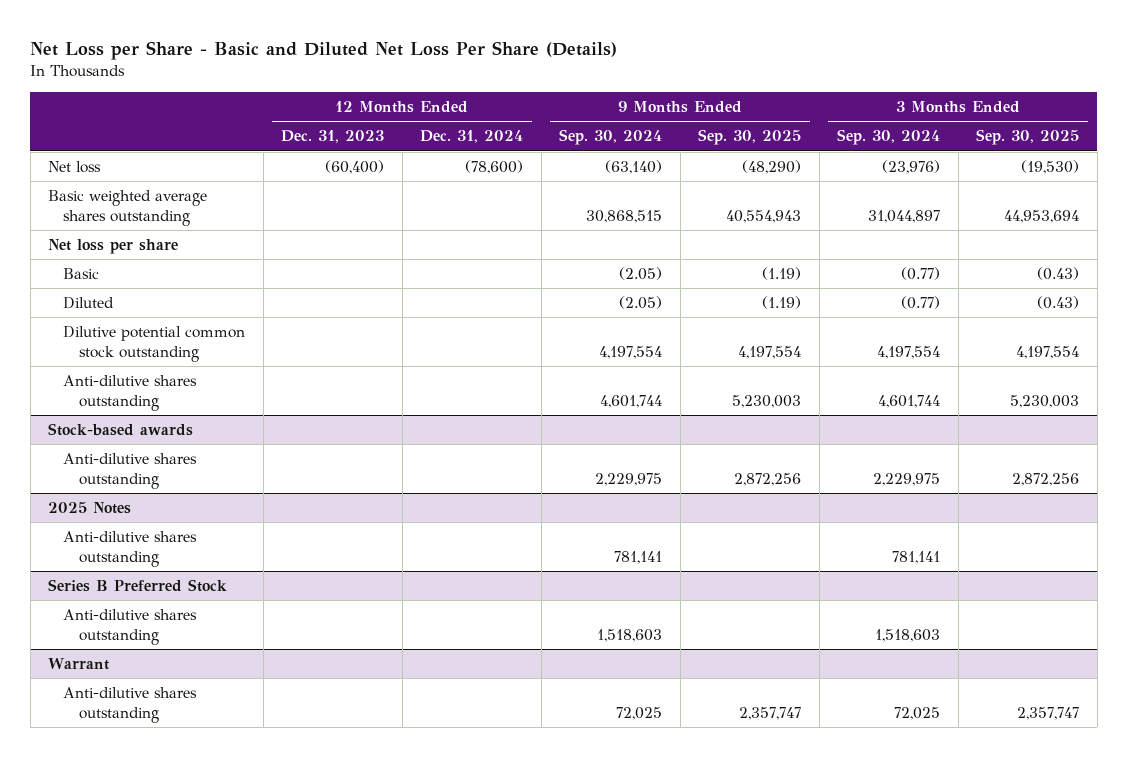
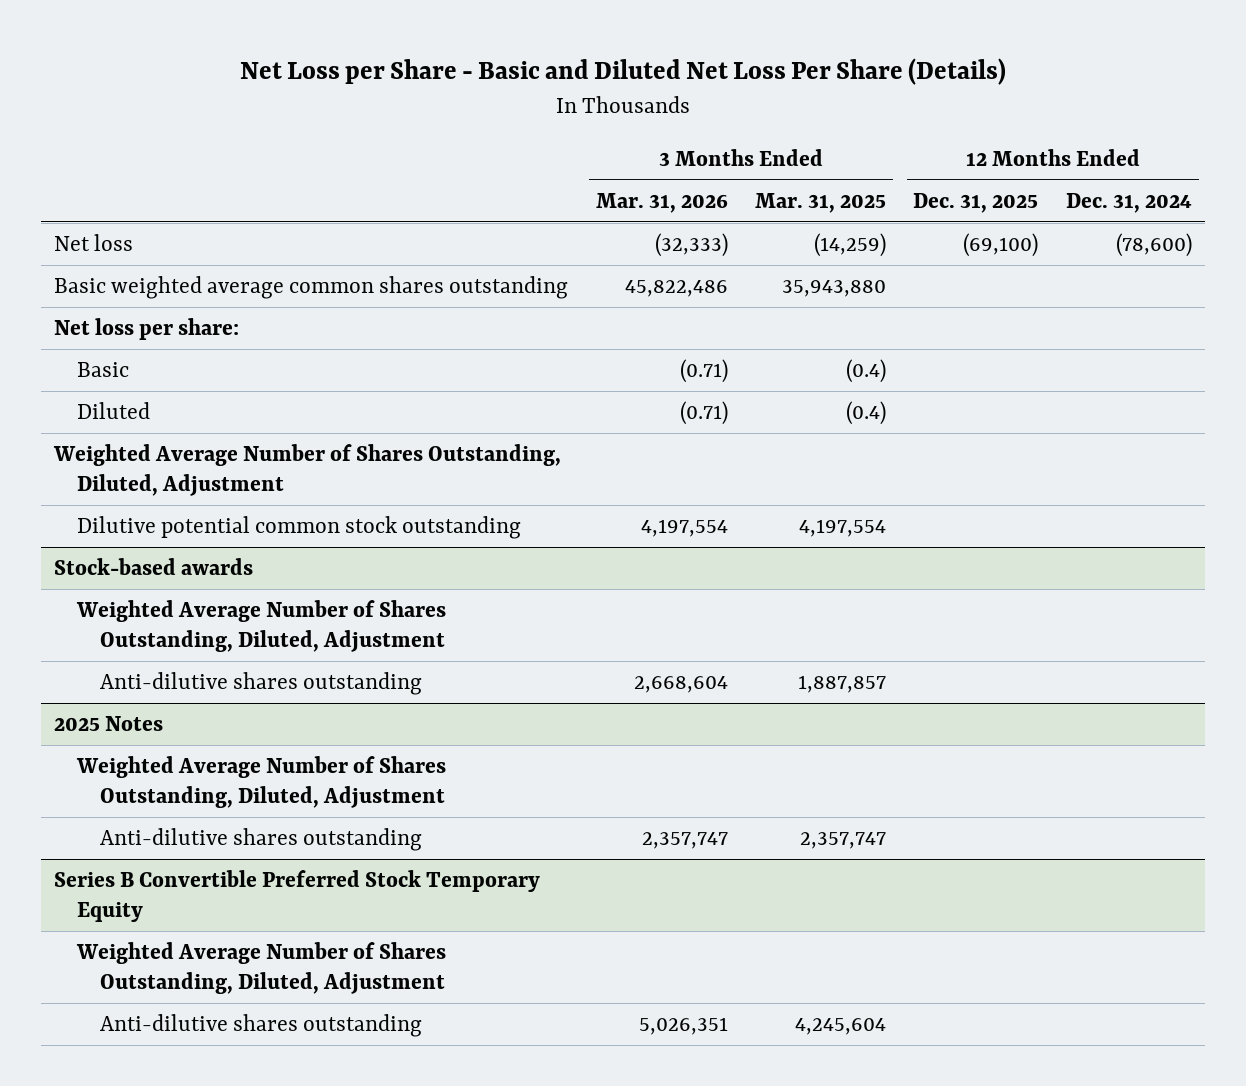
- | 12 Months Ended Dec. 31, 2023 | 12 Months Ended Dec. 31, 2024 | 9 Months Ended Sep. 30, 2024 | 9 Months Ended Sep. 30, 2025 | 3 Months Ended Sep. 30, 2024 | 3 Months Ended Sep. 30, 2025
+ | 3 Months Ended Mar. 31, 2026 | 3 Months Ended Mar. 31, 2025 | 12 Months Ended Dec. 31, 2025 | 12 Months Ended Dec. 31, 2024
- Basic weighted average shares outstanding | | | 30,868,515 | 40,554,943 | 31,044,897 | 44,953,694
- Net loss per share
+ Basic weighted average common shares outstanding | 45,822,486 | 35,943,880 | |
+ Net loss per share:
+ Weighted Average Number of Shares Outstanding, Diluted, Adjustment
- Anti-dilutive shares outstanding | | | 4,601,744 | 5,230,003 | 4,601,744 | 5,230,003
@ Stock-based awards
+ Weighted Average Number of Shares Outstanding, Diluted, Adjustment
@ 2025 Notes
+ Weighted Average Number of Shares Outstanding, Diluted, Adjustment
- Series B Preferred Stock
+ Series B Convertible Preferred Stock Temporary Equity
+ Weighted Average Number of Shares Outstanding, Diluted, Adjustment
- Warrant
- Anti-dilutive shares outstanding | | | 72,025 | 2,357,747 | 72,025 | 2,357,747

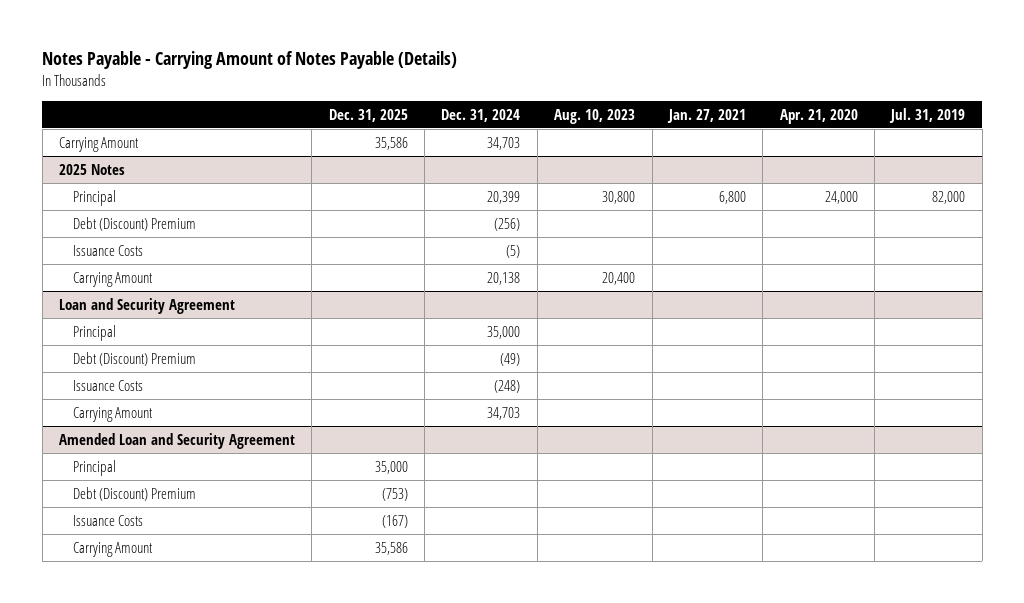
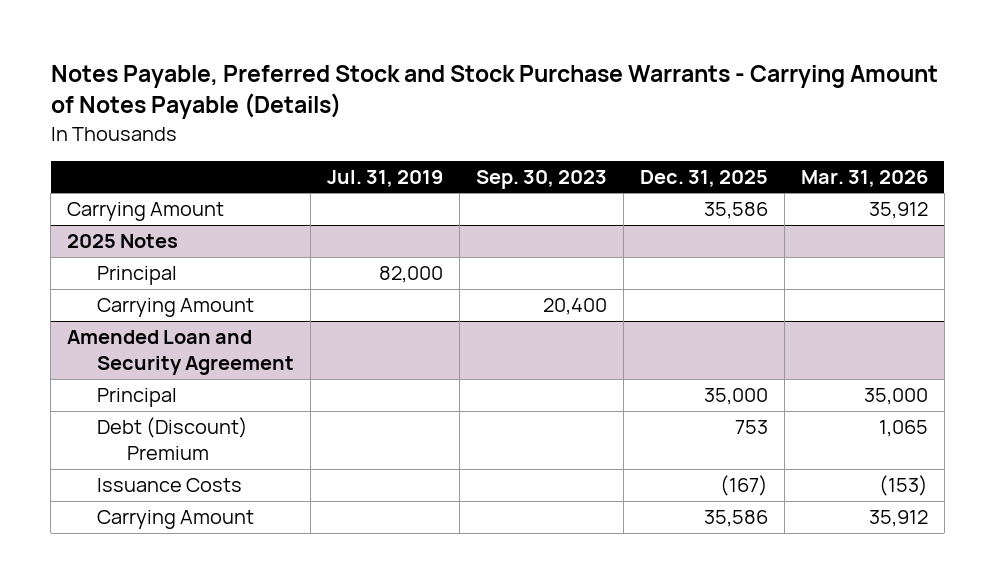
- Notes Payable - Carrying Amount of Notes Payable (Details)
+ Notes Payable, Preferred Stock and Stock Purchase Warrants - Carrying Amount of Notes Payable (Details)
- | Dec. 31, 2025 | Dec. 31, 2024 | Aug. 10, 2023 | Jan. 27, 2021 | Apr. 21, 2020 | Jul. 31, 2019
+ | Jul. 31, 2019 | Sep. 30, 2023 | Dec. 31, 2025 | Mar. 31, 2026
@ 2025 Notes
- Debt (Discount) Premium | | (256) | | | |
- Issuance Costs | | (5) | | | |
- Loan and Security Agreement
- Principal | | 35,000 | | | |
- Debt (Discount) Premium | | (49) | | | |
- Issuance Costs | | (248) | | | |
- Carrying Amount | | 34,703 | | | |
@ Amended Loan and Security Agreement
- Debt (Discount) Premium | (753) | | | | |
+ Debt (Discount) Premium | | | 753 | 1,065

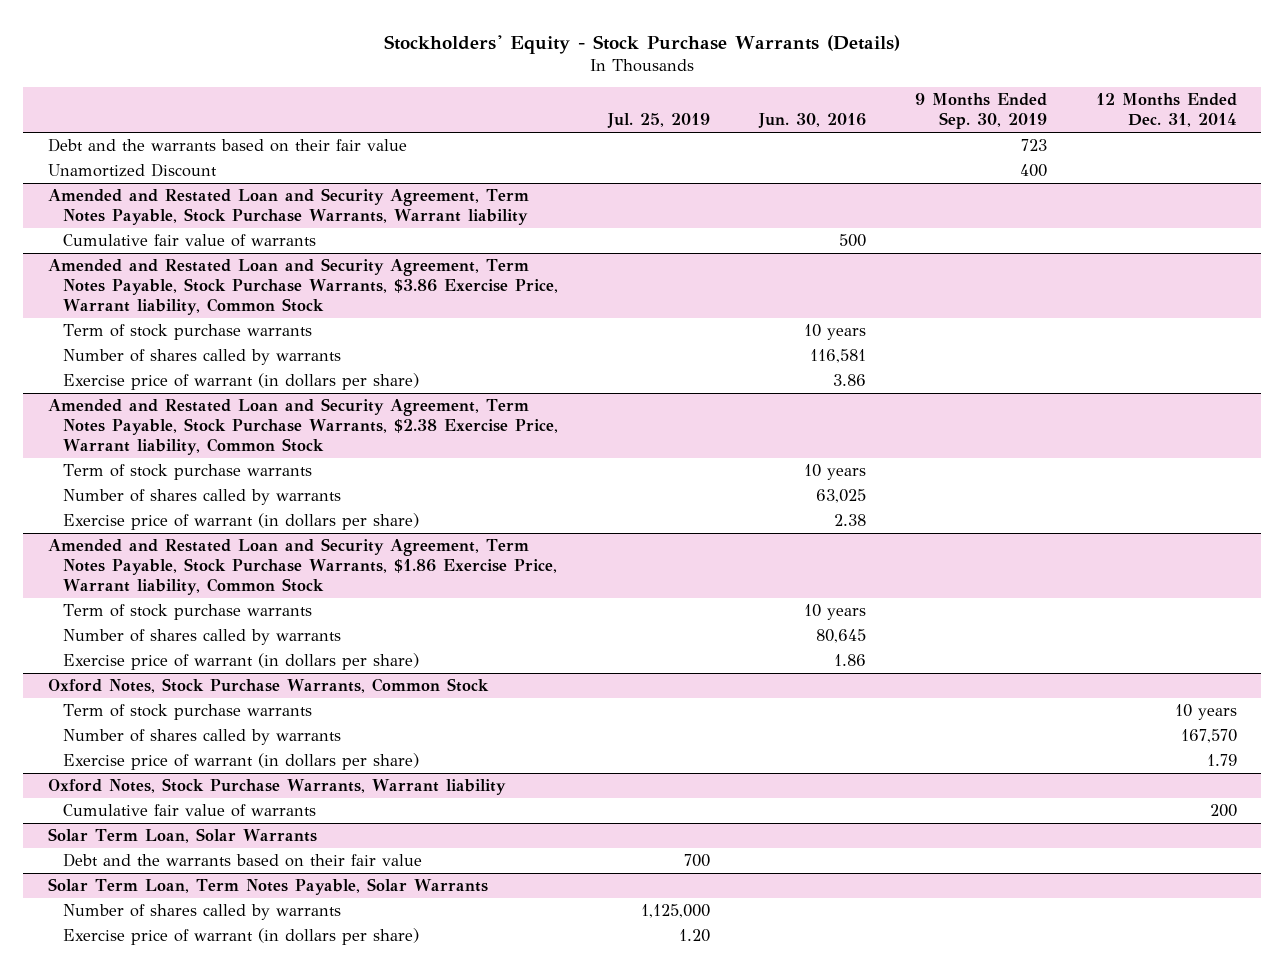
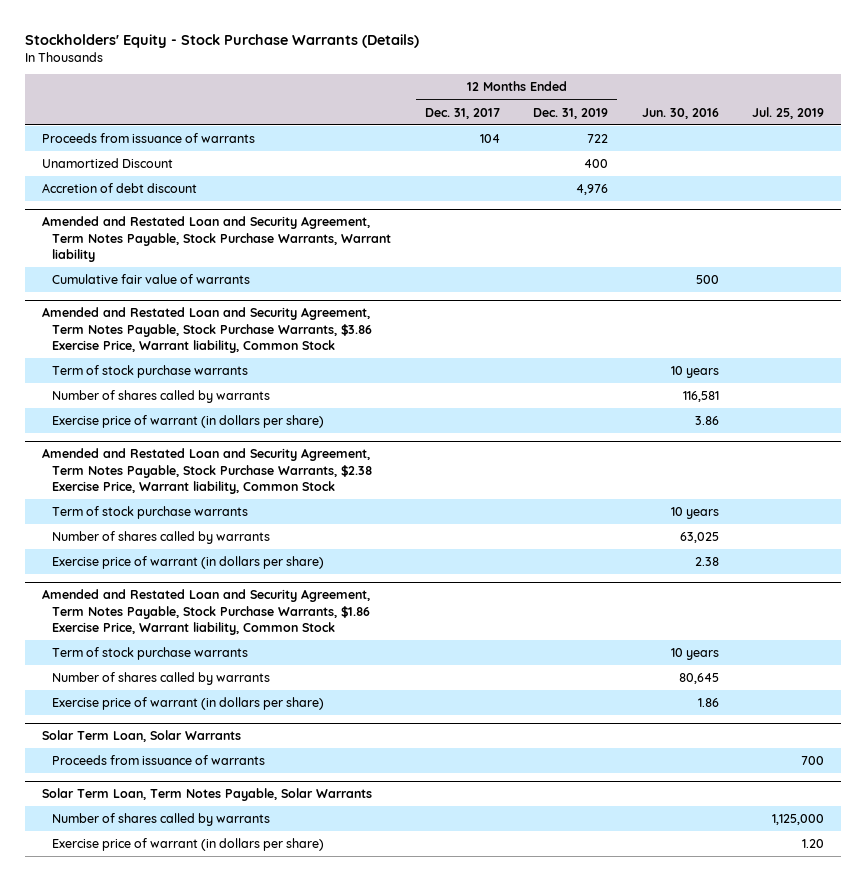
- | Jul. 25, 2019 | Jun. 30, 2016 | 9 Months Ended Sep. 30, 2019 | 12 Months Ended Dec. 31, 2014
+ | 12 Months Ended Dec. 31, 2017 | 12 Months Ended Dec. 31, 2019 | Jun. 30, 2016 | Jul. 25, 2019
- Debt and the warrants based on their fair value | | | 723 |
+ Proceeds from issuance of warrants | 104 | 722 | |
+ Accretion of debt discount | | 4,976 | |
- Oxford Notes, Stock Purchase Warrants, Common Stock
- Term of stock purchase warrants | | | | 10 years
- Number of shares called by warrants | | | | 167,570
- Exercise price of warrant (in dollars per share) | | | | 1.79
- Oxford Notes, Stock Purchase Warrants, Warrant liability
- Cumulative fair value of warrants | | | | 200
@ Solar Term Loan, Solar Warrants
- Debt and the warrants based on their fair value | 700 | | |
+ Proceeds from issuance of warrants | | | | 700

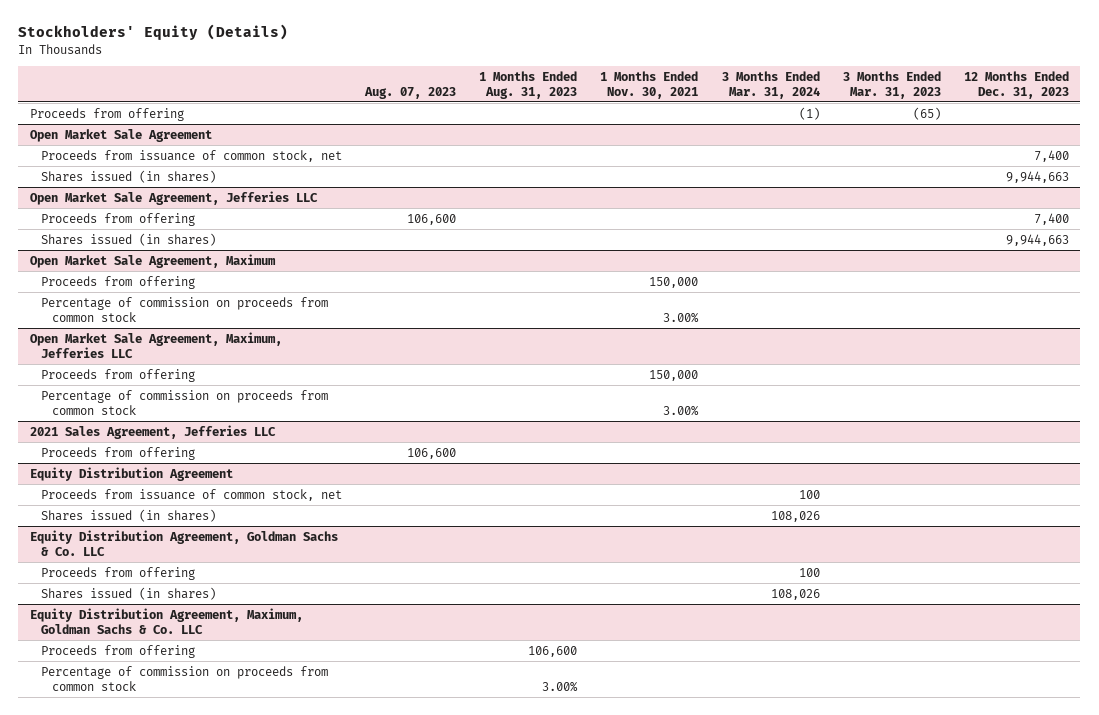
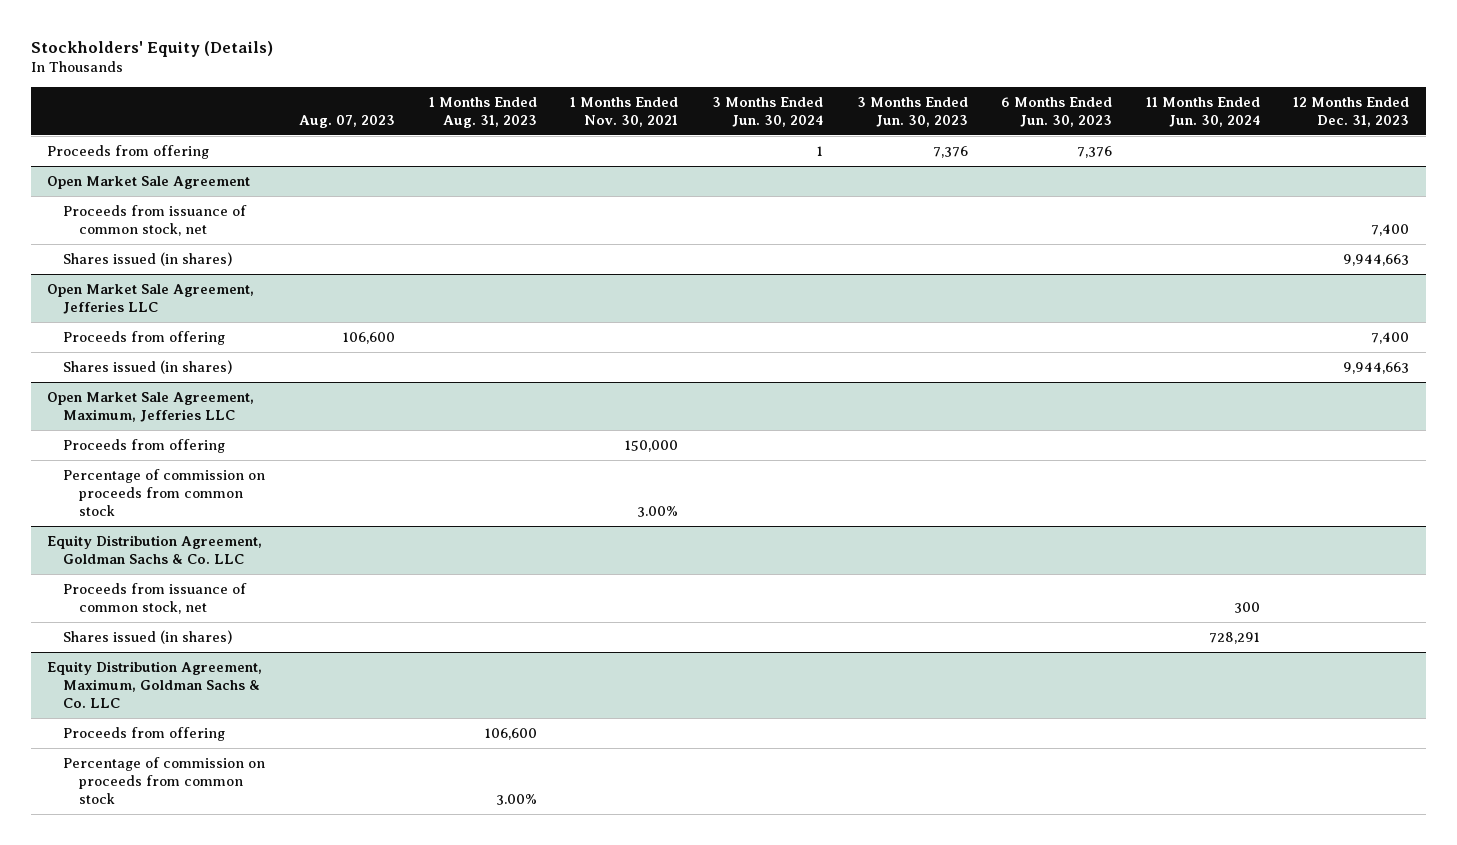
- | Aug. 07, 2023 | 1 Months Ended Aug. 31, 2023 | 1 Months Ended Nov. 30, 2021 | 3 Months Ended Mar. 31, 2024 | 3 Months Ended Mar. 31, 2023 | 12 Months Ended Dec. 31, 2023
+ | Aug. 07, 2023 | 1 Months Ended Aug. 31, 2023 | 1 Months Ended Nov. 30, 2021 | 3 Months Ended Jun. 30, 2024 | 3 Months Ended Jun. 30, 2023 | 6 Months Ended Jun. 30, 2023 | 11 Months Ended Jun. 30, 2024 | 12 Months Ended Dec. 31, 2023
- Open Market Sale Agreement, Maximum
- Proceeds from offering | | | 150,000 | | |
- Percentage of commission on proceeds from common stock | | | 3.00% | | |
- 2021 Sales Agreement, Jefferies LLC
- Proceeds from offering | 106,600 | | | | |
- Equity Distribution Agreement
- Proceeds from issuance of common stock, net | | | | 100 | |
- Shares issued (in shares) | | | | 108,026 | |
@ Equity Distribution Agreement, Goldman Sachs & Co. LLC
- Proceeds from offering | | | | 100 | |
+ Proceeds from issuance of common stock, net | | | | | | | 300 |

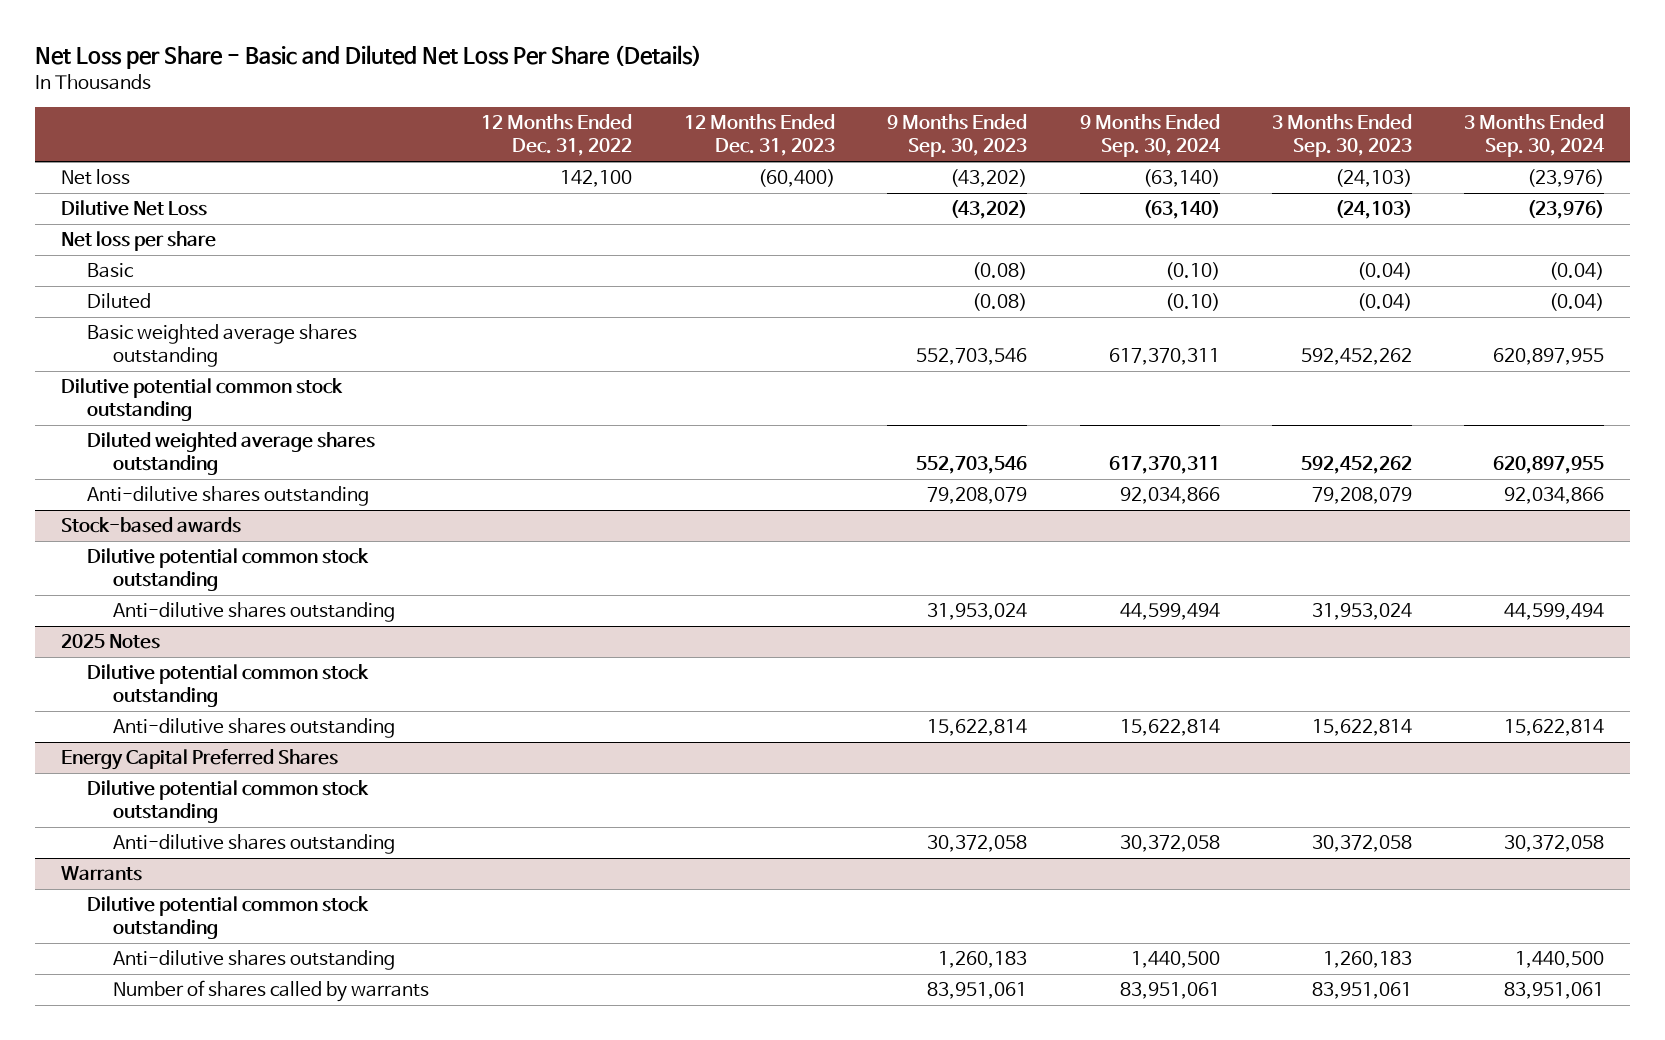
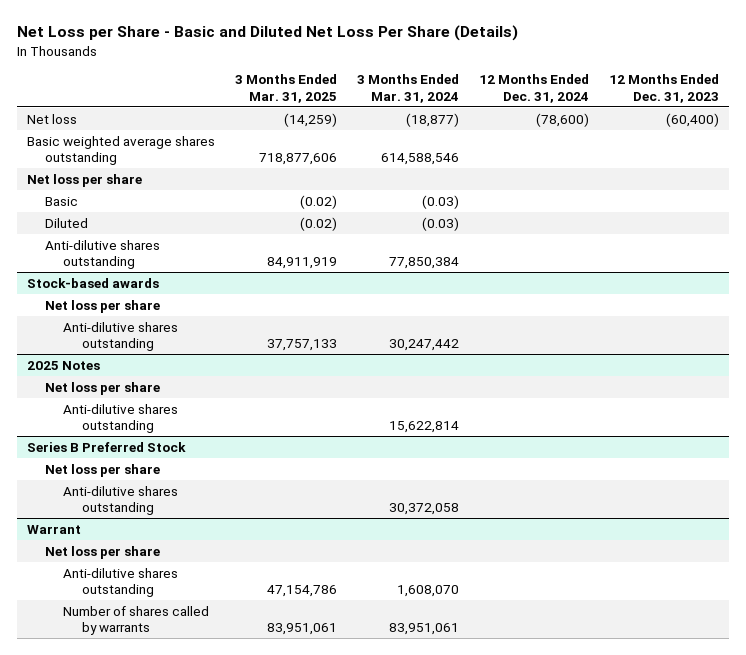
- | 12 Months Ended Dec. 31, 2022 | 12 Months Ended Dec. 31, 2023 | 9 Months Ended Sep. 30, 2023 | 9 Months Ended Sep. 30, 2024 | 3 Months Ended Sep. 30, 2023 | 3 Months Ended Sep. 30, 2024
+ | 3 Months Ended Mar. 31, 2025 | 3 Months Ended Mar. 31, 2024 | 12 Months Ended Dec. 31, 2024 | 12 Months Ended Dec. 31, 2023
- Dilutive Net Loss | | | (43,202) | (63,140) | (24,103) | (23,976)
moved up: Basic weighted average shares outstanding | 718,877,606 | 614,588,546 | |
- Dilutive potential common stock outstanding
- Diluted weighted average shares outstanding | | | 552,703,546 | 617,370,311 | 592,452,262 | 620,897,955
@ Stock-based awards
- Dilutive potential common stock outstanding
+ Net loss per share
@ 2025 Notes
- Dilutive potential common stock outstanding
+ Net loss per share
- Energy Capital Preferred Shares
- Dilutive potential common stock outstanding
- Anti-dilutive shares outstanding | | | 30,372,058 | 30,372,058 | 30,372,058 | 30,372,058
- Warrants
- Dilutive potential common stock outstanding
+ Series B Preferred Stock
+ Net loss per share
+ Anti-dilutive shares outstanding | | 30,372,058 | |
+ Warrant
+ Net loss per share

